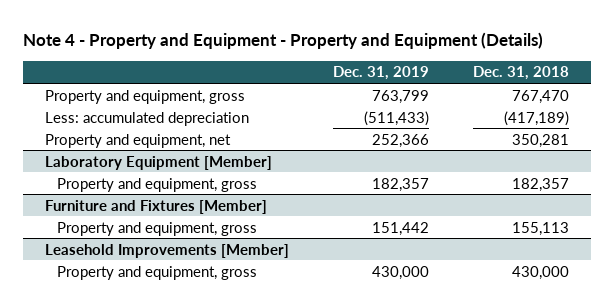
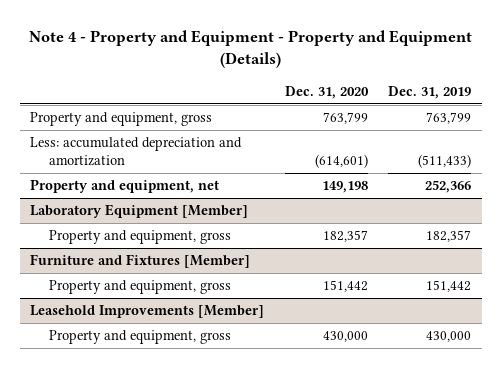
- | Dec. 31, 2019 | Dec. 31, 2018
+ | Dec. 31, 2020 | Dec. 31, 2019
- Less: accumulated depreciation | (511,433) | (417,189)
+ Less: accumulated depreciation and amortization | (614,601) | (511,433)

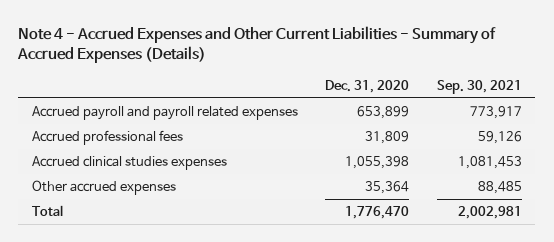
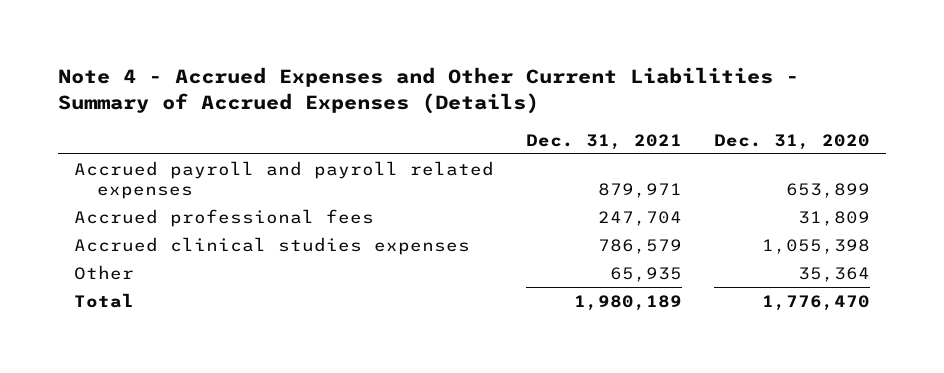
- | Dec. 31, 2020 | Sep. 30, 2021
+ | Dec. 31, 2021 | Dec. 31, 2020
- Other accrued expenses | 35,364 | 88,485
+ Other | 65,935 | 35,364

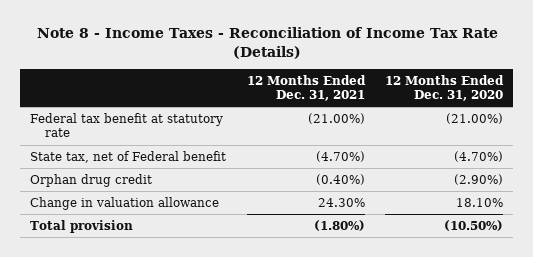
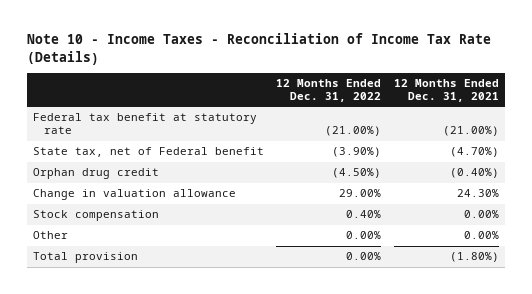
- Note 8 - Income Taxes - Reconciliation of Income Tax Rate (Details)
+ Note 10 - Income Taxes - Reconciliation of Income Tax Rate (Details)
- | 12 Months Ended Dec. 31, 2021 | 12 Months Ended Dec. 31, 2020
+ | 12 Months Ended Dec. 31, 2022 | 12 Months Ended Dec. 31, 2021
+ Stock compensation | 0.40% | 0.00%
+ Other | 0.00% | 0.00%

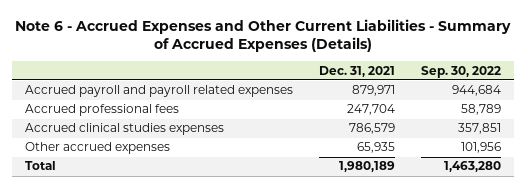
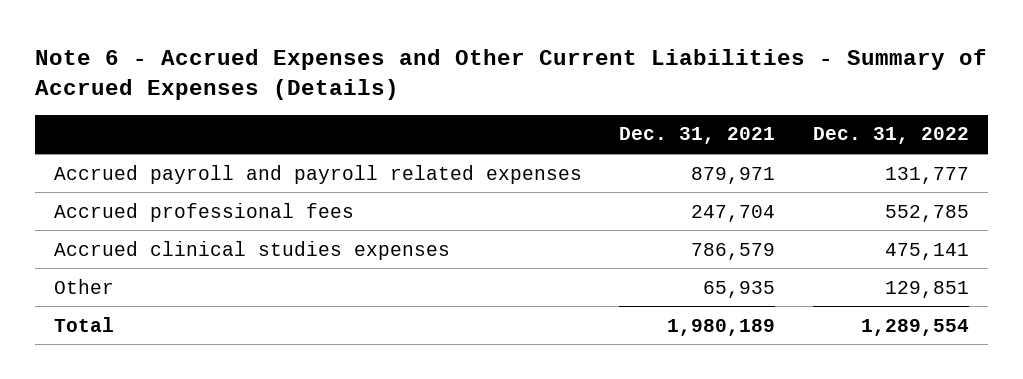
- | Dec. 31, 2021 | Sep. 30, 2022
+ | Dec. 31, 2021 | Dec. 31, 2022
- Other accrued expenses | 65,935 | 101,956
+ Other | 65,935 | 129,851

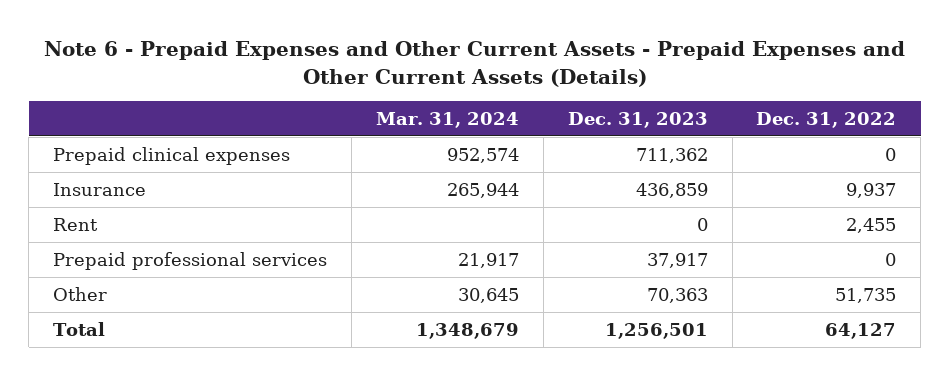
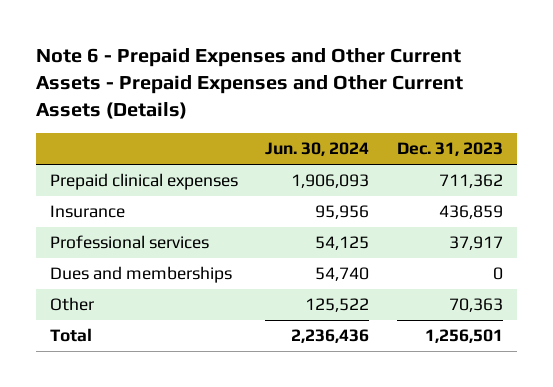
- | Mar. 31, 2024 | Dec. 31, 2023 | Dec. 31, 2022
+ | Jun. 30, 2024 | Dec. 31, 2023
- Rent | | 0 | 2,455
- Prepaid professional services | 21,917 | 37,917 | 0
+ Professional services | 54,125 | 37,917
+ Dues and memberships | 54,740 | 0

